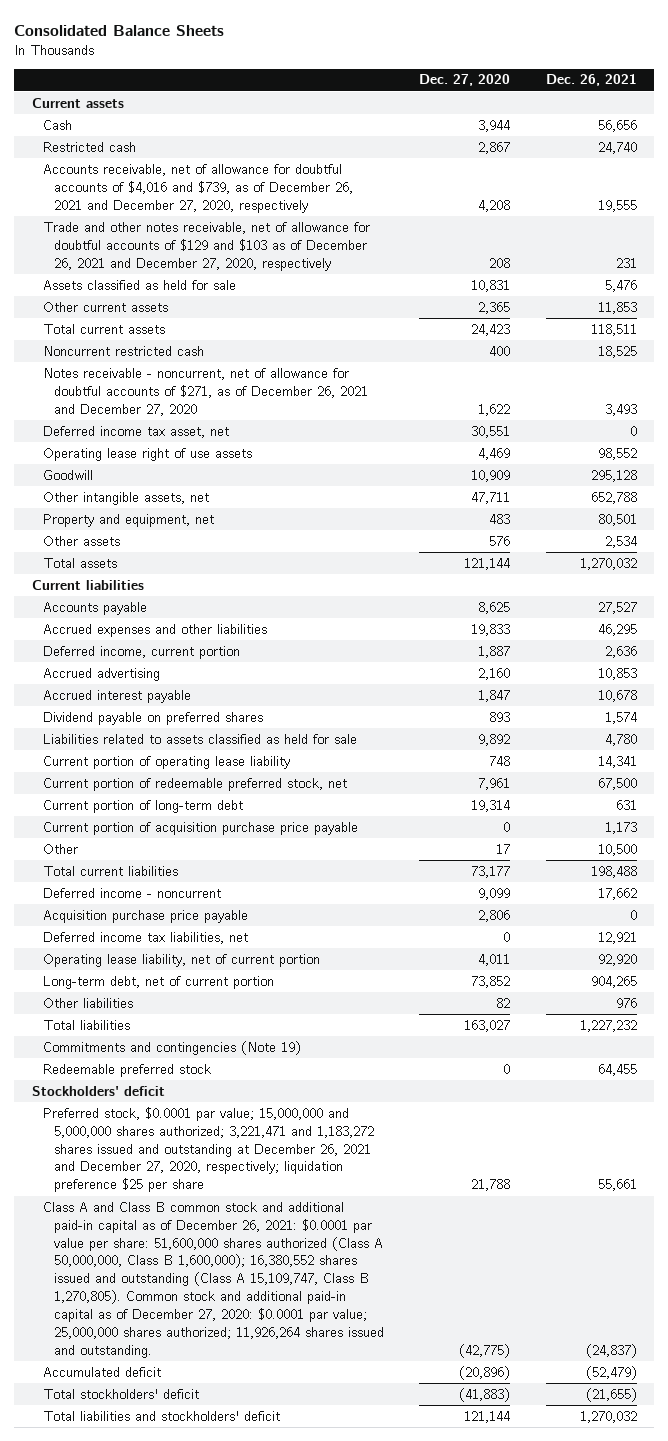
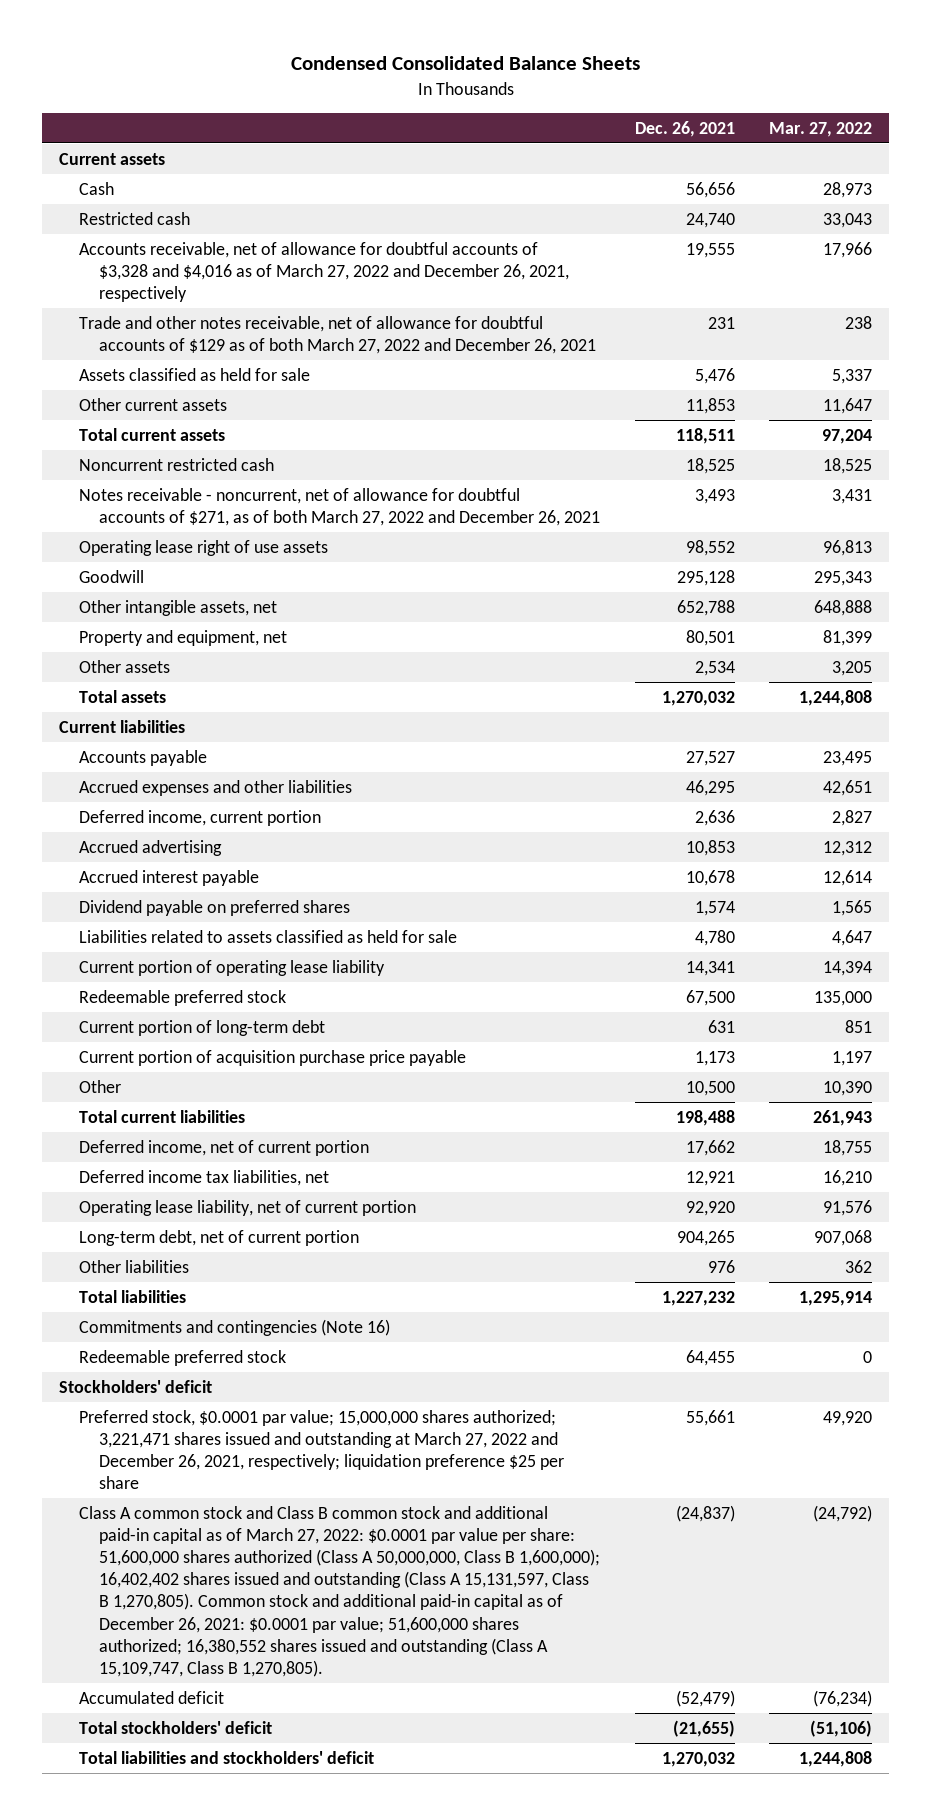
- Consolidated Balance Sheets
+ Condensed Consolidated Balance Sheets
- | Dec. 27, 2020 | Dec. 26, 2021
+ | Dec. 26, 2021 | Mar. 27, 2022
- Accounts receivable, net of allowance for doubtful accounts of $4,016 and $739, as of December 26, 2021 and December 27, 2020, respectively | 4,208 | 19,555
- Trade and other notes receivable, net of allowance for doubtful accounts of $129 and $103 as of December 26, 2021 and December 27, 2020, respectively | 208 | 231
+ Accounts receivable, net of allowance for doubtful accounts of $3,328 and $4,016 as of March 27, 2022 and December 26, 2021, respectively | 19,555 | 17,966
+ Trade and other notes receivable, net of allowance for doubtful accounts of $129 as of both March 27, 2022 and December 26, 2021 | 231 | 238
- Notes receivable - noncurrent, net of allowance for doubtful accounts of $271, as of December 26, 2021 and December 27, 2020 | 1,622 | 3,493
- Deferred income tax asset, net | 30,551 | 0
+ Notes receivable - noncurrent, net of allowance for doubtful accounts of $271, as of both March 27, 2022 and December 26, 2021 | 3,493 | 3,431
- Current portion of redeemable preferred stock, net | 7,961 | 67,500
+ Redeemable preferred stock | 67,500 | 135,000
- Deferred income - noncurrent | 9,099 | 17,662
- Acquisition purchase price payable | 2,806 | 0
+ Deferred income, net of current portion | 17,662 | 18,755
- Commitments and contingencies (Note 19)
+ Commitments and contingencies (Note 16)
- Preferred stock, $0.0001 par value; 15,000,000 and 5,000,000 shares authorized; 3,221,471 and 1,183,272 shares issued and outstanding at December 26, 2021 and December 27, 2020, respectively; liquidation preference $25 per share | 21,788 | 55,661
- Class A and Class B common stock and additional paid-in capital as of December 26, 2021: $0.0001 par value per share: 51,600,000 shares authorized (Class A 50,000,000, Class B 1,600,000); 16,380,552 shares issued and outstanding (Class A 15,109,747, Class B 1,270,805). Common stock and additional paid-in capital as of December 27, 2020: $0.0001 par value; 25,000,000 shares authorized; 11,926,264 shares issued and outstanding. | (42,775) | (24,837)
+ Preferred stock, $0.0001 par value; 15,000,000 shares authorized; 3,221,471 shares issued and outstanding at March 27, 2022 and December 26, 2021, respectively; liquidation preference $25 per share | 55,661 | 49,920
+ Class A common stock and Class B common stock and additional paid-in capital as of March 27, 2022: $0.0001 par value per share: 51,600,000 shares authorized (Class A 50,000,000, Class B 1,600,000); 16,402,402 shares issued and outstanding (Class A 15,131,597, Class B 1,270,805). Common stock and additional paid-in capital as of December 26, 2021: $0.0001 par value; 51,600,000 shares authorized; 16,380,552 shares issued and outstanding (Class A 15,109,747, Class B 1,270,805). | (24,837) | (24,792)

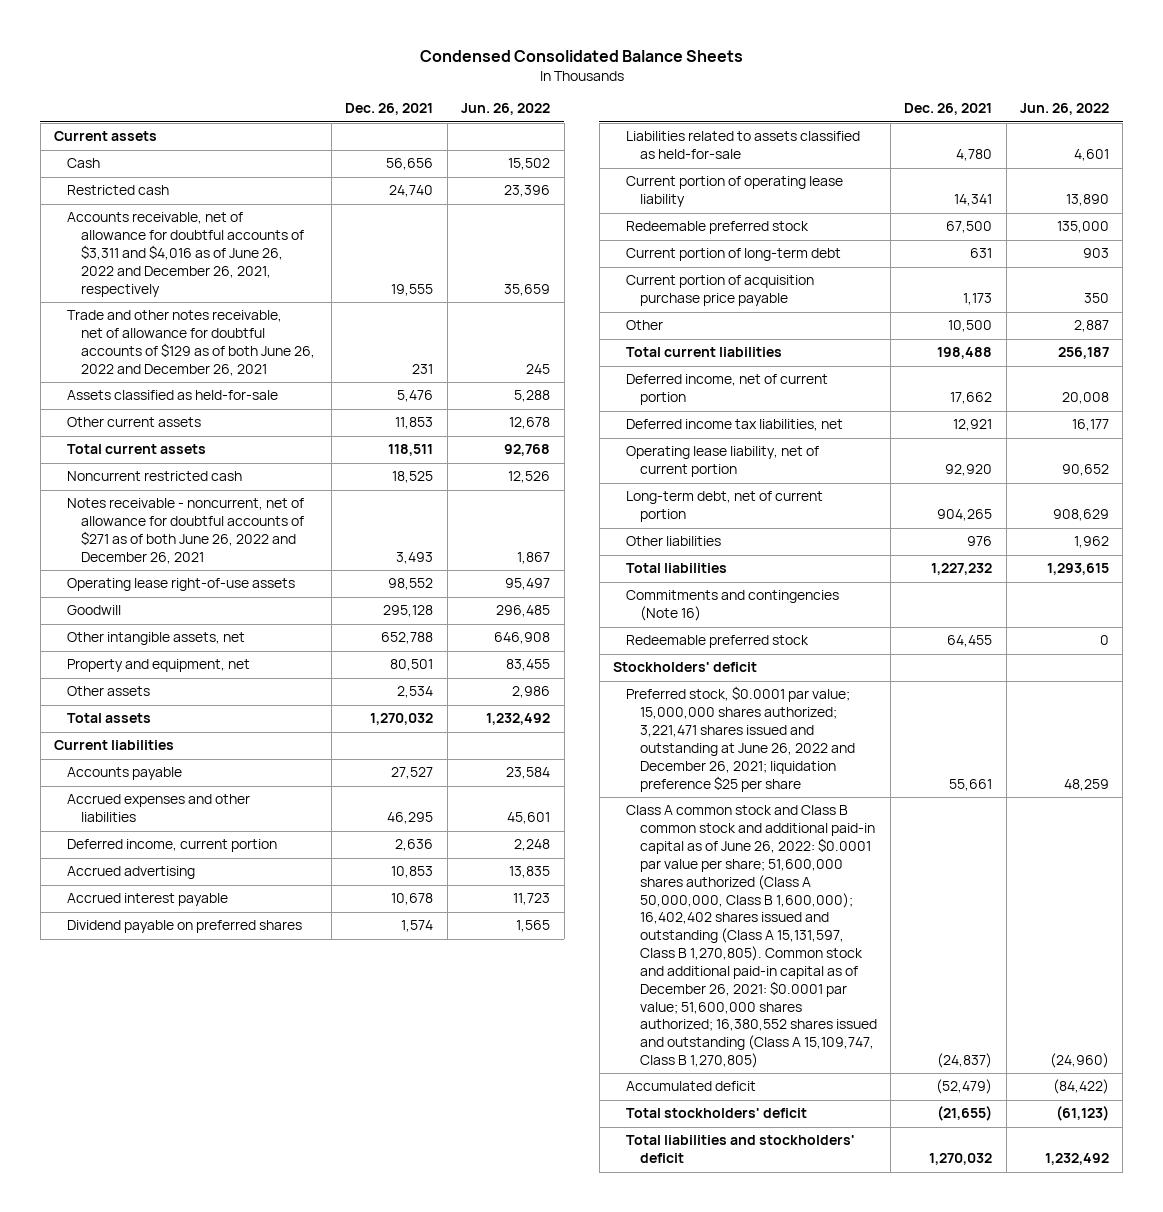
- | Dec. 26, 2021 | Mar. 27, 2022
+ | Dec. 26, 2021 | Jun. 26, 2022
- Accounts receivable, net of allowance for doubtful accounts of $3,328 and $4,016 as of March 27, 2022 and December 26, 2021, respectively | 19,555 | 17,966
- Trade and other notes receivable, net of allowance for doubtful accounts of $129 as of both March 27, 2022 and December 26, 2021 | 231 | 238
- Assets classified as held for sale | 5,476 | 5,337
+ Accounts receivable, net of allowance for doubtful accounts of $3,311 and $4,016 as of June 26, 2022 and December 26, 2021, respectively | 19,555 | 35,659
+ Trade and other notes receivable, net of allowance for doubtful accounts of $129 as of both June 26, 2022 and December 26, 2021 | 231 | 245
+ Assets classified as held-for-sale | 5,476 | 5,288
- Notes receivable - noncurrent, net of allowance for doubtful accounts of $271, as of both March 27, 2022 and December 26, 2021 | 3,493 | 3,431
- Operating lease right of use assets | 98,552 | 96,813
+ Notes receivable - noncurrent, net of allowance for doubtful accounts of $271 as of both June 26, 2022 and December 26, 2021 | 3,493 | 1,867
+ Operating lease right-of-use assets | 98,552 | 95,497
- Liabilities related to assets classified as held for sale | 4,780 | 4,647
+ Liabilities related to assets classified as held-for-sale | 4,780 | 4,601
- Preferred stock, $0.0001 par value; 15,000,000 shares authorized; 3,221,471 shares issued and outstanding at March 27, 2022 and December 26, 2021, respectively; liquidation preference $25 per share | 55,661 | 49,920
- Class A common stock and Class B common stock and additional paid-in capital as of March 27, 2022: $0.0001 par value per share: 51,600,000 shares authorized (Class A 50,000,000, Class B 1,600,000); 16,402,402 shares issued and outstanding (Class A 15,131,597, Class B 1,270,805). Common stock and additional paid-in capital as of December 26, 2021: $0.0001 par value; 51,600,000 shares authorized; 16,380,552 shares issued and outstanding (Class A 15,109,747, Class B 1,270,805). | (24,837) | (24,792)
+ Preferred stock, $0.0001 par value; 15,000,000 shares authorized; 3,221,471 shares issued and outstanding at June 26, 2022 and December 26, 2021; liquidation preference $25 per share | 55,661 | 48,259
+ Class A common stock and Class B common stock and additional paid-in capital as of June 26, 2022: $0.0001 par value per share; 51,600,000 shares authorized (Class A 50,000,000, Class B 1,600,000); 16,402,402 shares issued and outstanding (Class A 15,131,597, Class B 1,270,805). Common stock and additional paid-in capital as of December 26, 2021: $0.0001 par value; 51,600,000 shares authorized; 16,380,552 shares issued and outstanding (Class A 15,109,747, Class B 1,270,805) | (24,837) | (24,960)

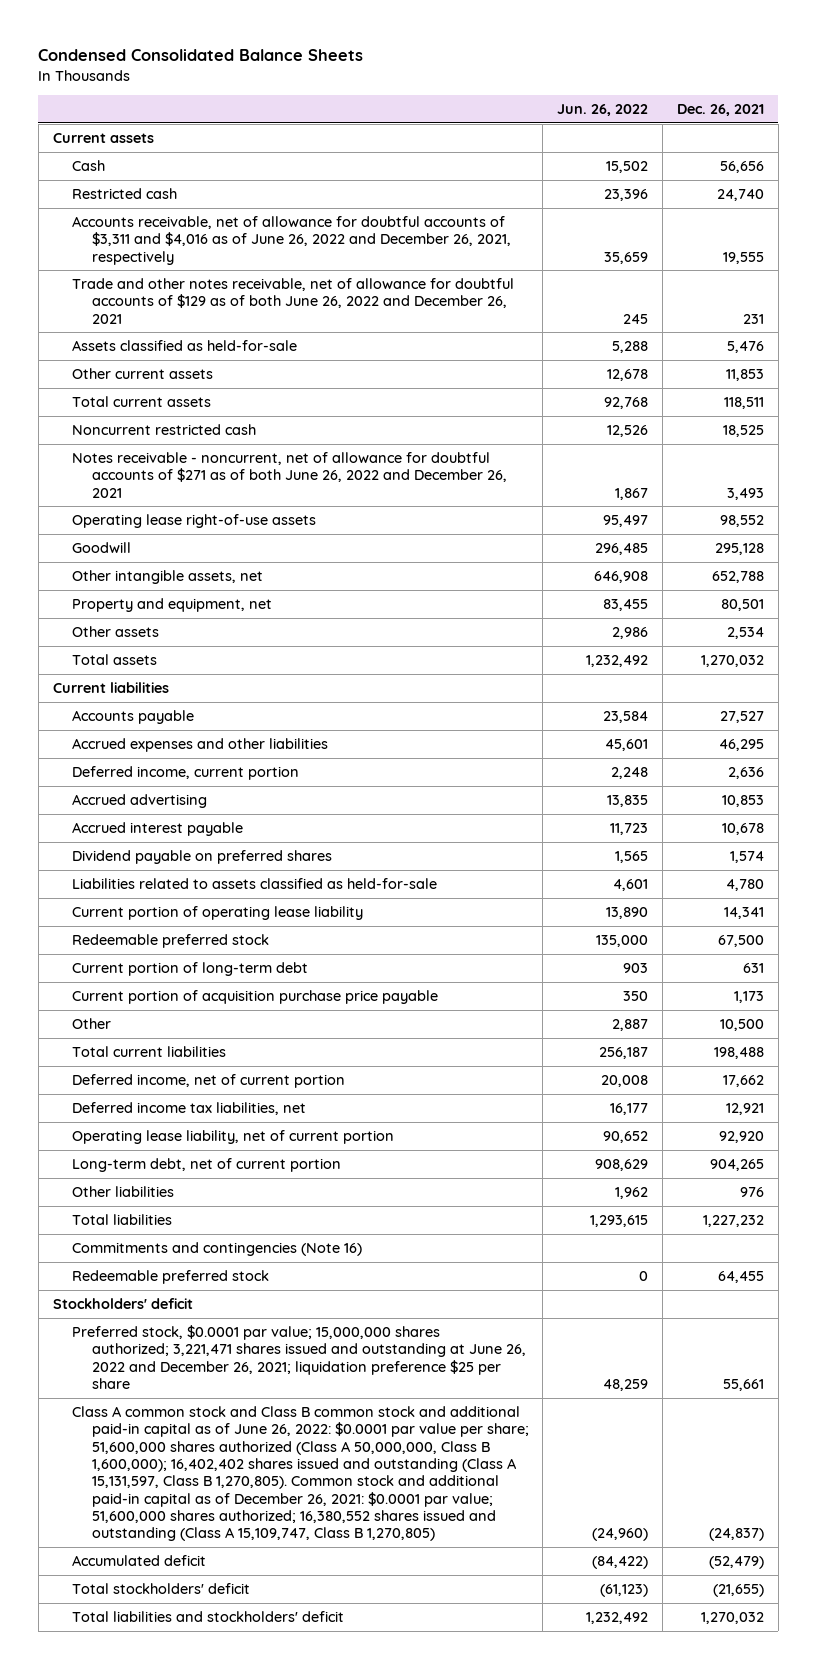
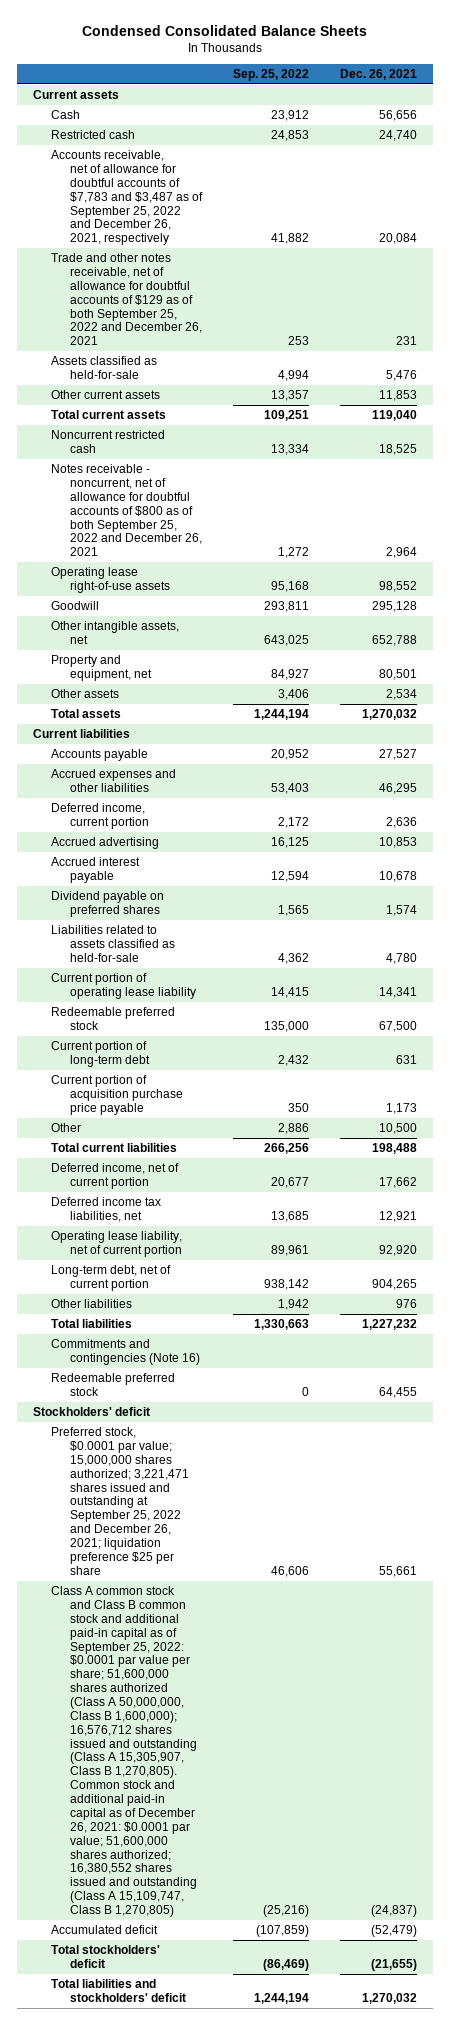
- | Jun. 26, 2022 | Dec. 26, 2021
+ | Sep. 25, 2022 | Dec. 26, 2021
- Accounts receivable, net of allowance for doubtful accounts of $3,311 and $4,016 as of June 26, 2022 and December 26, 2021, respectively | 35,659 | 19,555
- Trade and other notes receivable, net of allowance for doubtful accounts of $129 as of both June 26, 2022 and December 26, 2021 | 245 | 231
+ Accounts receivable, net of allowance for doubtful accounts of $7,783 and $3,487 as of September 25, 2022 and December 26, 2021, respectively | 41,882 | 20,084
+ Trade and other notes receivable, net of allowance for doubtful accounts of $129 as of both September 25, 2022 and December 26, 2021 | 253 | 231
- Total current assets | 92,768 | 118,511
+ Total current assets | 109,251 | 119,040
- Notes receivable - noncurrent, net of allowance for doubtful accounts of $271 as of both June 26, 2022 and December 26, 2021 | 1,867 | 3,493
+ Notes receivable - noncurrent, net of allowance for doubtful accounts of $800 as of both September 25, 2022 and December 26, 2021 | 1,272 | 2,964
- Preferred stock, $0.0001 par value; 15,000,000 shares authorized; 3,221,471 shares issued and outstanding at June 26, 2022 and December 26, 2021; liquidation preference $25 per share | 48,259 | 55,661
- Class A common stock and Class B common stock and additional paid-in capital as of June 26, 2022: $0.0001 par value per share; 51,600,000 shares authorized (Class A 50,000,000, Class B 1,600,000); 16,402,402 shares issued and outstanding (Class A 15,131,597, Class B 1,270,805). Common stock and additional paid-in capital as of December 26, 2021: $0.0001 par value; 51,600,000 shares authorized; 16,380,552 shares issued and outstanding (Class A 15,109,747, Class B 1,270,805) | (24,960) | (24,837)
+ Preferred stock, $0.0001 par value; 15,000,000 shares authorized; 3,221,471 shares issued and outstanding at September 25, 2022 and December 26, 2021; liquidation preference $25 per share | 46,606 | 55,661
+ Class A common stock and Class B common stock and additional paid-in capital as of September 25, 2022: $0.0001 par value per share; 51,600,000 shares authorized (Class A 50,000,000, Class B 1,600,000); 16,576,712 shares issued and outstanding (Class A 15,305,907, Class B 1,270,805). Common stock and additional paid-in capital as of December 26, 2021: $0.0001 par value; 51,600,000 shares authorized; 16,380,552 shares issued and outstanding (Class A 15,109,747, Class B 1,270,805) | (25,216) | (24,837)

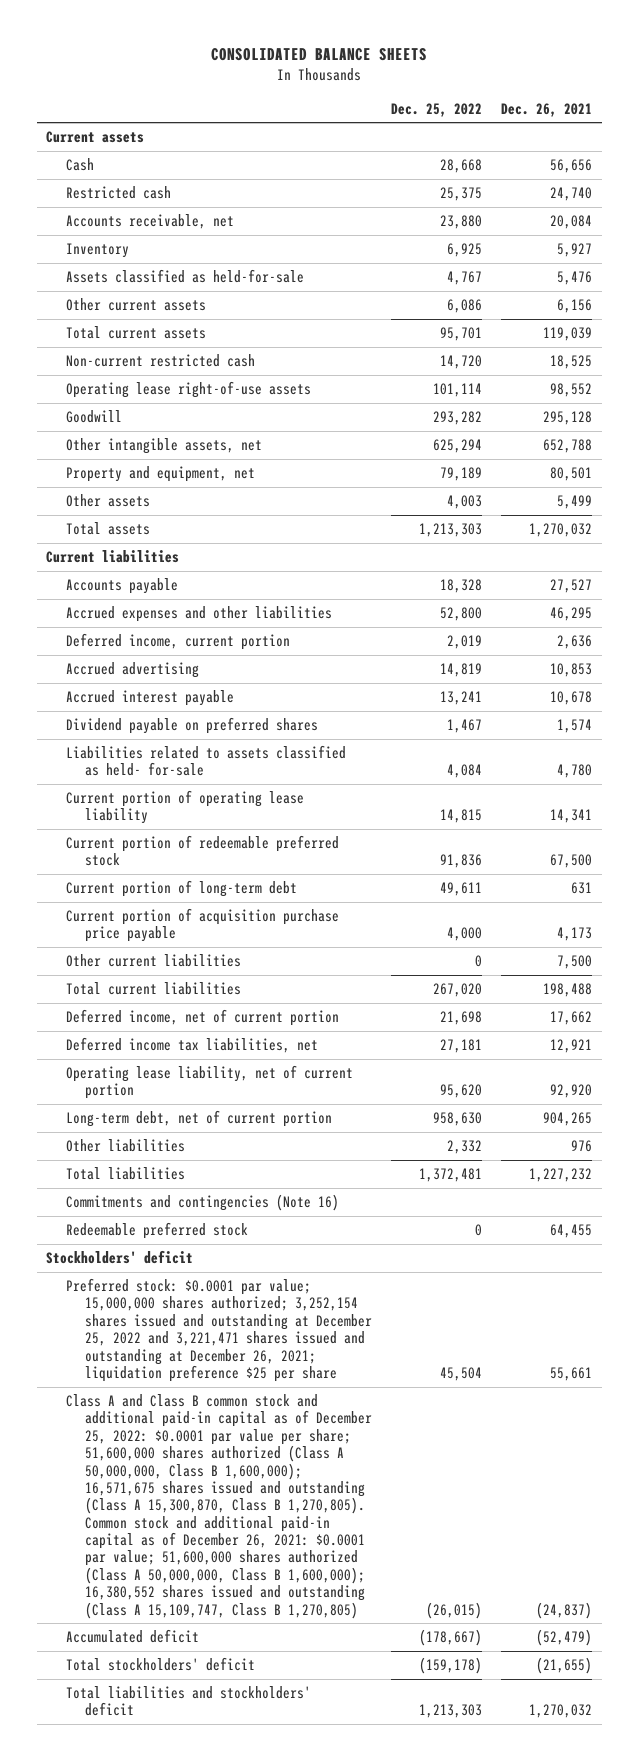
- Condensed Consolidated Balance Sheets
+ CONSOLIDATED BALANCE SHEETS
- | Sep. 25, 2022 | Dec. 26, 2021
+ | Dec. 25, 2022 | Dec. 26, 2021
- Accounts receivable, net of allowance for doubtful accounts of $7,783 and $3,487 as of September 25, 2022 and December 26, 2021, respectively | 41,882 | 20,084
- Trade and other notes receivable, net of allowance for doubtful accounts of $129 as of both September 25, 2022 and December 26, 2021 | 253 | 231
+ Accounts receivable, net | 23,880 | 20,084
+ Inventory | 6,925 | 5,927
- Other current assets | 13,357 | 11,853
- Total current assets | 109,251 | 119,040
- Noncurrent restricted cash | 13,334 | 18,525
- Notes receivable - noncurrent, net of allowance for doubtful accounts of $800 as of both September 25, 2022 and December 26, 2021 | 1,272 | 2,964
+ Other current assets | 6,086 | 6,156
+ Total current assets | 95,701 | 119,039
+ Non-current restricted cash | 14,720 | 18,525
- Other assets | 3,406 | 2,534
+ Other assets | 4,003 | 5,499
- Liabilities related to assets classified as held-for-sale | 4,362 | 4,780
+ Liabilities related to assets classified as held- for-sale | 4,084 | 4,780
- Redeemable preferred stock | 135,000 | 67,500
+ Current portion of redeemable preferred stock | 91,836 | 67,500
- Current portion of acquisition purchase price payable | 350 | 1,173
- Other | 2,886 | 10,500
+ Current portion of acquisition purchase price payable | 4,000 | 4,173
+ Other current liabilities | 0 | 7,500
- Preferred stock, $0.0001 par value; 15,000,000 shares authorized; 3,221,471 shares issued and outstanding at September 25, 2022 and December 26, 2021; liquidation preference $25 per share | 46,606 | 55,661
- Class A common stock and Class B common stock and additional paid-in capital as of September 25, 2022: $0.0001 par value per share; 51,600,000 shares authorized (Class A 50,000,000, Class B 1,600,000); 16,576,712 shares issued and outstanding (Class A 15,305,907, Class B 1,270,805). Common stock and additional paid-in capital as of December 26, 2021: $0.0001 par value; 51,600,000 shares authorized; 16,380,552 shares issued and outstanding (Class A 15,109,747, Class B 1,270,805) | (25,216) | (24,837)
+ Preferred stock: $0.0001 par value; 15,000,000 shares authorized; 3,252,154 shares issued and outstanding at December 25, 2022 and 3,221,471 shares issued and outstanding at December 26, 2021; liquidation preference $25 per share | 45,504 | 55,661
+ Class A and Class B common stock and additional paid-in capital as of December 25, 2022: $0.0001 par value per share; 51,600,000 shares authorized (Class A 50,000,000, Class B 1,600,000); 16,571,675 shares issued and outstanding (Class A 15,300,870, Class B 1,270,805). Common stock and additional paid-in capital as of December 26, 2021: $0.0001 par value; 51,600,000 shares authorized (Class A 50,000,000, Class B 1,600,000); 16,380,552 shares issued and outstanding (Class A 15,109,747, Class B 1,270,805) | (26,015) | (24,837)

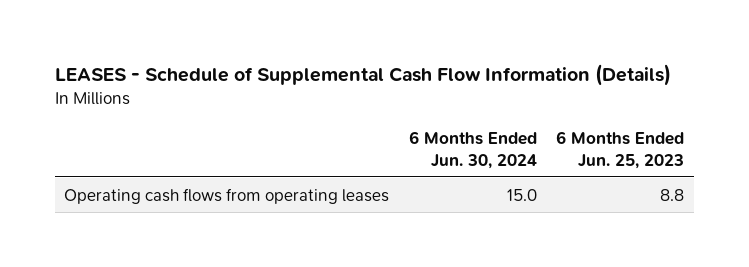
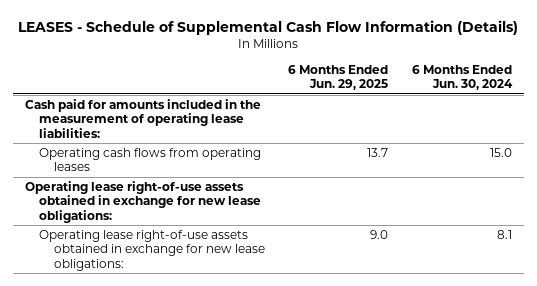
- | 6 Months Ended Jun. 30, 2024 | 6 Months Ended Jun. 25, 2023
+ | 6 Months Ended Jun. 29, 2025 | 6 Months Ended Jun. 30, 2024
+ Cash paid for amounts included in the measurement of operating lease liabilities:
+ Operating lease right-of-use assets obtained in exchange for new lease obligations:
+ Operating lease right-of-use assets obtained in exchange for new lease obligations: | 9.0 | 8.1

